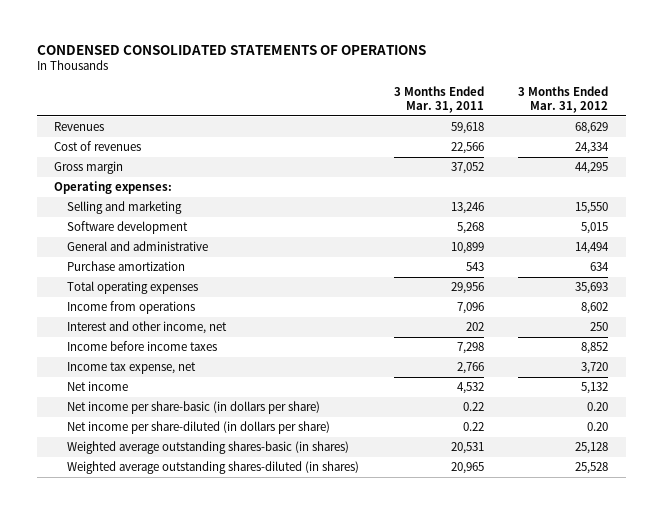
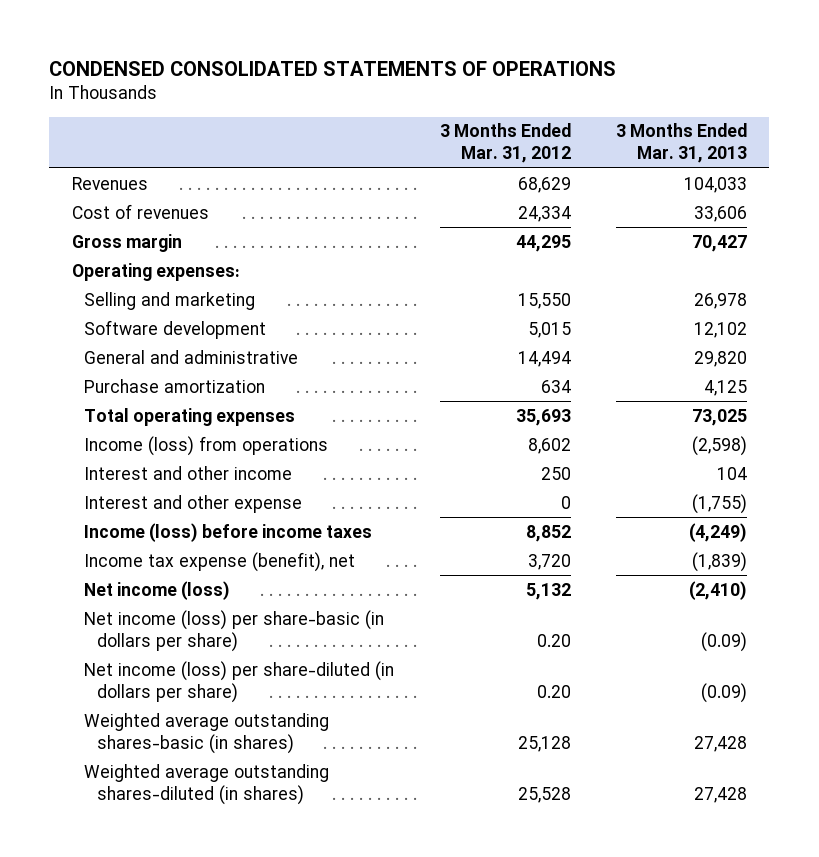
- | 3 Months Ended Mar. 31, 2011 | 3 Months Ended Mar. 31, 2012
+ | 3 Months Ended Mar. 31, 2012 | 3 Months Ended Mar. 31, 2013
- Income from operations | 7,096 | 8,602
- Interest and other income, net | 202 | 250
- Income before income taxes | 7,298 | 8,852
- Income tax expense, net | 2,766 | 3,720
- Net income | 4,532 | 5,132
- Net income per share-basic (in dollars per share) | 0.22 | 0.20
- Net income per share-diluted (in dollars per share) | 0.22 | 0.20
+ Income (loss) from operations | 8,602 | (2,598)
+ Interest and other income | 250 | 104
+ Interest and other expense | 0 | (1,755)
+ Income (loss) before income taxes | 8,852 | (4,249)
+ Income tax expense (benefit), net | 3,720 | (1,839)
+ Net income (loss) | 5,132 | (2,410)
+ Net income (loss) per share-basic (in dollars per share) | 0.20 | (0.09)
+ Net income (loss) per share-diluted (in dollars per share) | 0.20 | (0.09)

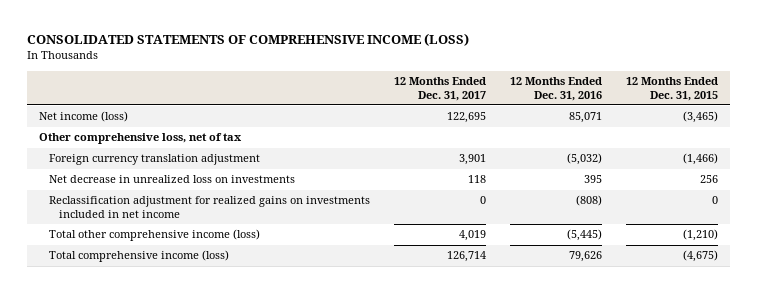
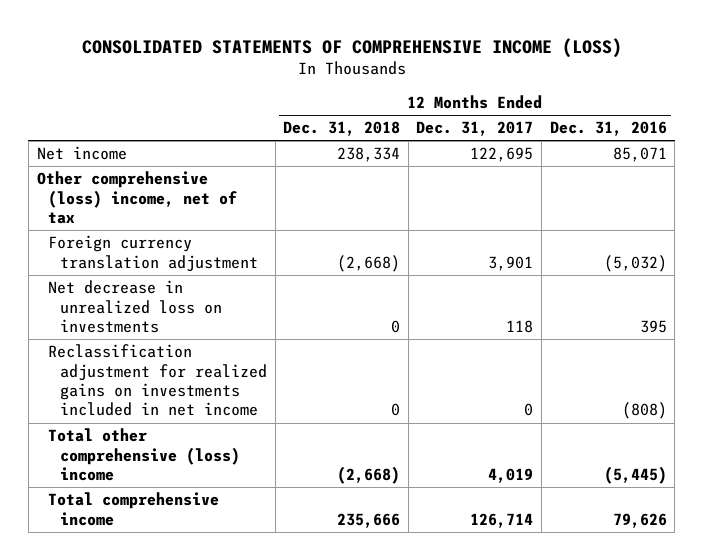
- | 12 Months Ended Dec. 31, 2017 | 12 Months Ended Dec. 31, 2016 | 12 Months Ended Dec. 31, 2015
+ | 12 Months Ended Dec. 31, 2018 | 12 Months Ended Dec. 31, 2017 | 12 Months Ended Dec. 31, 2016
- Net income (loss) | 122,695 | 85,071 | (3,465)
- Other comprehensive loss, net of tax
+ Net income | 238,334 | 122,695 | 85,071
+ Other comprehensive (loss) income, net of tax
- Total other comprehensive income (loss) | 4,019 | (5,445) | (1,210)
- Total comprehensive income (loss) | 126,714 | 79,626 | (4,675)
+ Total other comprehensive (loss) income | (2,668) | 4,019 | (5,445)
+ Total comprehensive income | 235,666 | 126,714 | 79,626

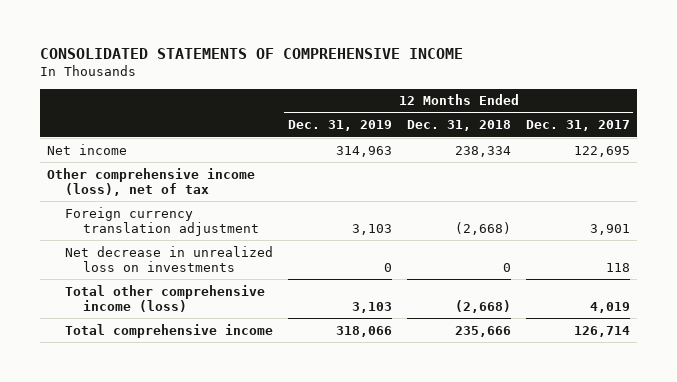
- CONSOLIDATED STATEMENTS OF COMPREHENSIVE INCOME (LOSS)
+ CONSOLIDATED STATEMENTS OF COMPREHENSIVE INCOME
- | 12 Months Ended Dec. 31, 2018 | 12 Months Ended Dec. 31, 2017 | 12 Months Ended Dec. 31, 2016
+ | 12 Months Ended Dec. 31, 2019 | 12 Months Ended Dec. 31, 2018 | 12 Months Ended Dec. 31, 2017
- Other comprehensive (loss) income, net of tax
+ Other comprehensive income (loss), net of tax
- Reclassification adjustment for realized gains on investments included in net income | 0 | 0 | (808)
- Total other comprehensive (loss) income | (2,668) | 4,019 | (5,445)
+ Total other comprehensive income (loss) | 3,103 | (2,668) | 4,019

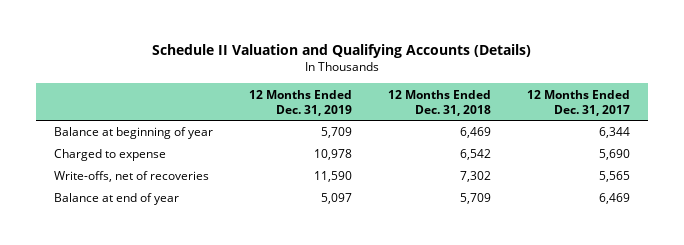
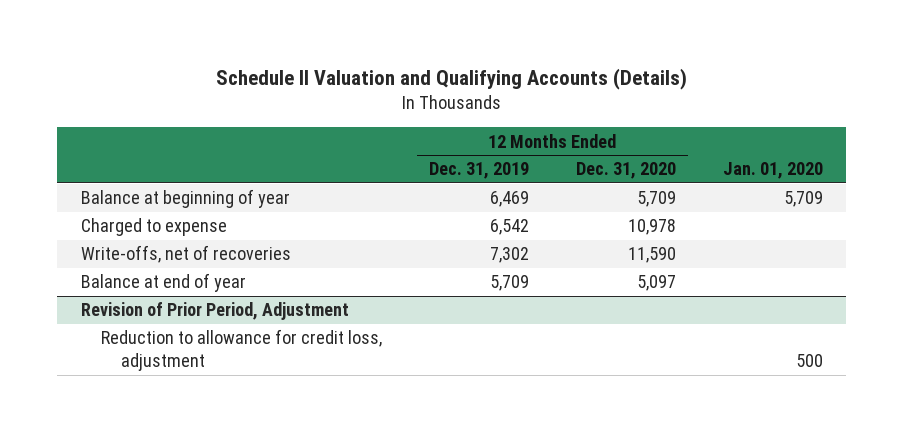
- | 12 Months Ended Dec. 31, 2019 | 12 Months Ended Dec. 31, 2018 | 12 Months Ended Dec. 31, 2017
+ | 12 Months Ended Dec. 31, 2019 | 12 Months Ended Dec. 31, 2020 | Jan. 01, 2020
- Balance at beginning of year | 5,709 | 6,469 | 6,344
- Charged to expense | 10,978 | 6,542 | 5,690
- Write-offs, net of recoveries | 11,590 | 7,302 | 5,565
- Balance at end of year | 5,097 | 5,709 | 6,469
+ Balance at beginning of year | 6,469 | 5,709 | 5,709
+ Charged to expense | 6,542 | 10,978 |
+ Write-offs, net of recoveries | 7,302 | 11,590 |
+ Balance at end of year | 5,709 | 5,097 |
+ Revision of Prior Period, Adjustment
+ Reduction to allowance for credit loss, adjustment | | | 500

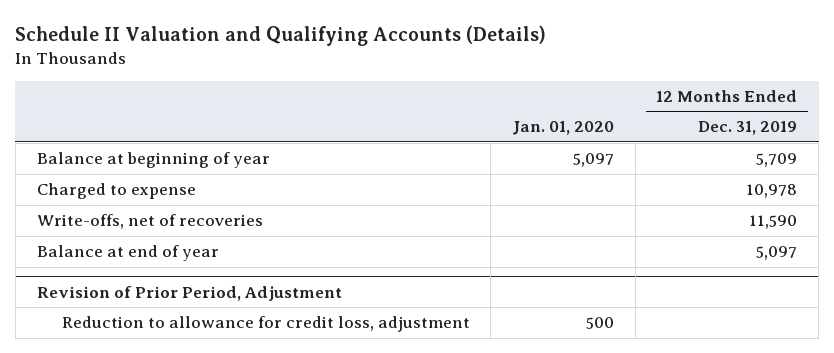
- | 12 Months Ended Dec. 31, 2019 | 12 Months Ended Dec. 31, 2020 | Jan. 01, 2020
+ | Jan. 01, 2020 | 12 Months Ended Dec. 31, 2019
- Balance at beginning of year | 6,469 | 5,709 | 5,709
- Charged to expense | 6,542 | 10,978 |
- Write-offs, net of recoveries | 7,302 | 11,590 |
- Balance at end of year | 5,709 | 5,097 |
+ Balance at beginning of year | 5,097 | 5,709
+ Charged to expense | | 10,978
+ Write-offs, net of recoveries | | 11,590
+ Balance at end of year | | 5,097

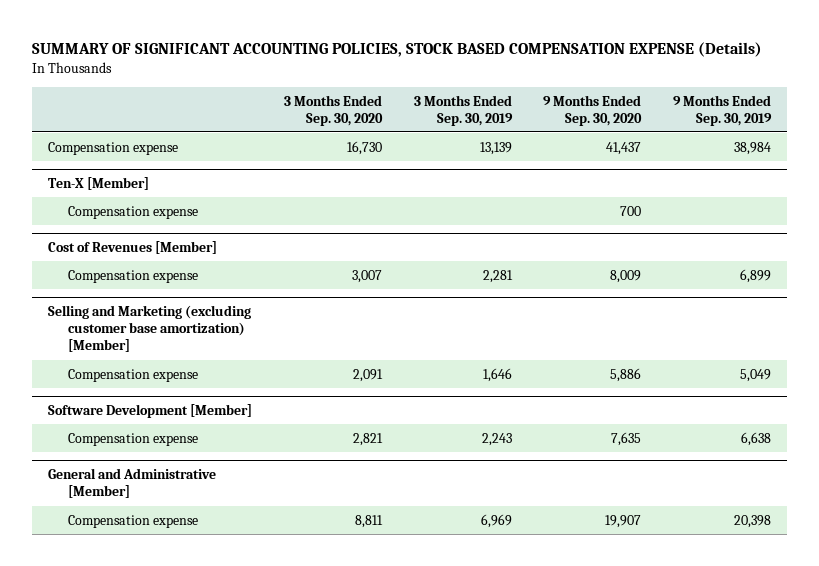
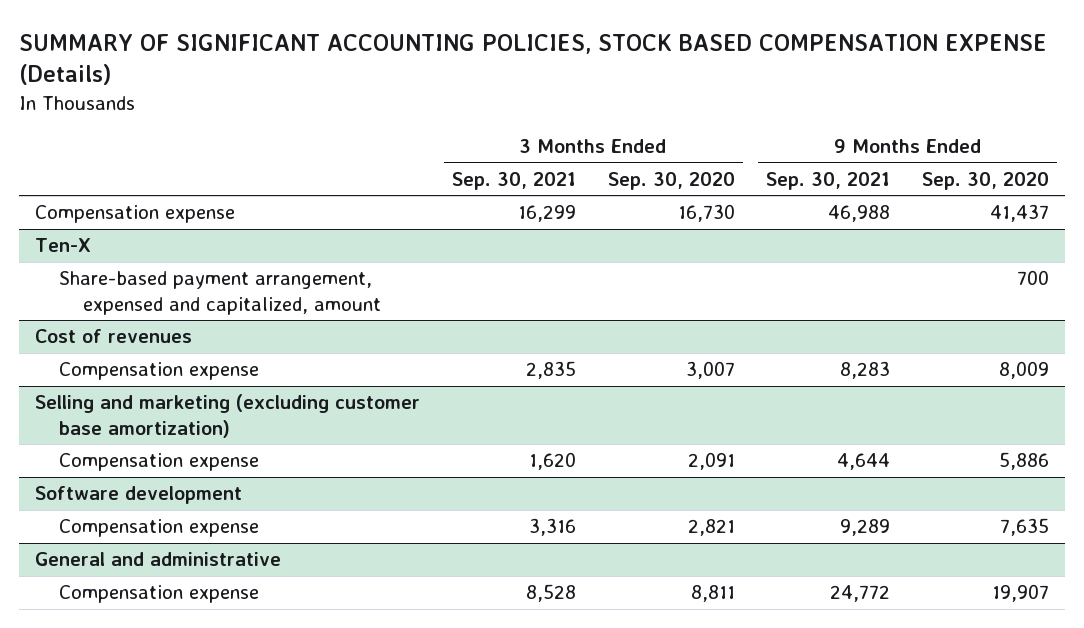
- | 3 Months Ended Sep. 30, 2020 | 3 Months Ended Sep. 30, 2019 | 9 Months Ended Sep. 30, 2020 | 9 Months Ended Sep. 30, 2019
+ | 3 Months Ended Sep. 30, 2021 | 3 Months Ended Sep. 30, 2020 | 9 Months Ended Sep. 30, 2021 | 9 Months Ended Sep. 30, 2020
- Ten-X [Member]
- Compensation expense | | | 700 |
- Cost of Revenues [Member]
+ Ten-X
+ Share-based payment arrangement, expensed and capitalized, amount | | | | 700
+ Cost of revenues
- Selling and Marketing (excluding customer base amortization) [Member]
+ Selling and marketing (excluding customer base amortization)
- Software Development [Member]
+ Software development
- General and Administrative [Member]
+ General and administrative

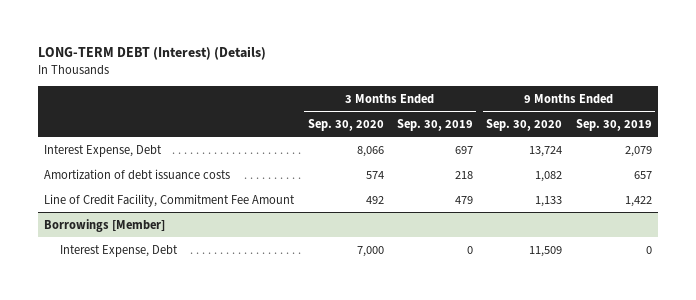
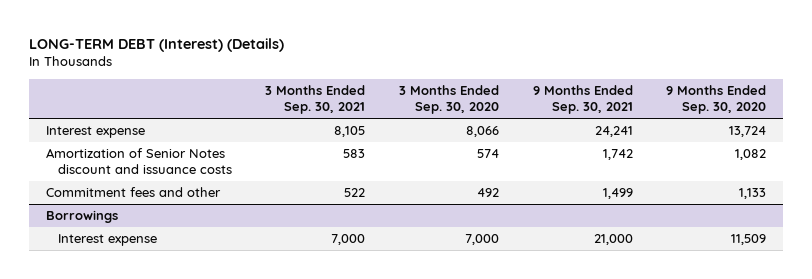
- | 3 Months Ended Sep. 30, 2020 | 3 Months Ended Sep. 30, 2019 | 9 Months Ended Sep. 30, 2020 | 9 Months Ended Sep. 30, 2019
+ | 3 Months Ended Sep. 30, 2021 | 3 Months Ended Sep. 30, 2020 | 9 Months Ended Sep. 30, 2021 | 9 Months Ended Sep. 30, 2020
- Interest Expense, Debt | 8,066 | 697 | 13,724 | 2,079
- Amortization of debt issuance costs | 574 | 218 | 1,082 | 657
- Line of Credit Facility, Commitment Fee Amount | 492 | 479 | 1,133 | 1,422
- Borrowings [Member]
- Interest Expense, Debt | 7,000 | 0 | 11,509 | 0
+ Interest expense | 8,105 | 8,066 | 24,241 | 13,724
+ Amortization of Senior Notes discount and issuance costs | 583 | 574 | 1,742 | 1,082
+ Commitment fees and other | 522 | 492 | 1,499 | 1,133
+ Borrowings
+ Interest expense | 7,000 | 7,000 | 21,000 | 11,509

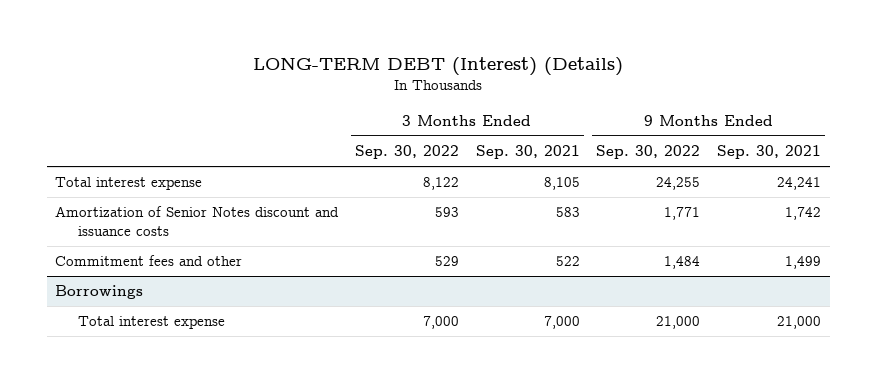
- | 3 Months Ended Sep. 30, 2021 | 3 Months Ended Sep. 30, 2020 | 9 Months Ended Sep. 30, 2021 | 9 Months Ended Sep. 30, 2020
+ | 3 Months Ended Sep. 30, 2022 | 3 Months Ended Sep. 30, 2021 | 9 Months Ended Sep. 30, 2022 | 9 Months Ended Sep. 30, 2021
- Interest expense | 8,105 | 8,066 | 24,241 | 13,724
+ Total interest expense | 8,122 | 8,105 | 24,255 | 24,241
@ Borrowings
- Interest expense | 7,000 | 7,000 | 21,000 | 11,509
+ Total interest expense | 7,000 | 7,000 | 21,000 | 21,000

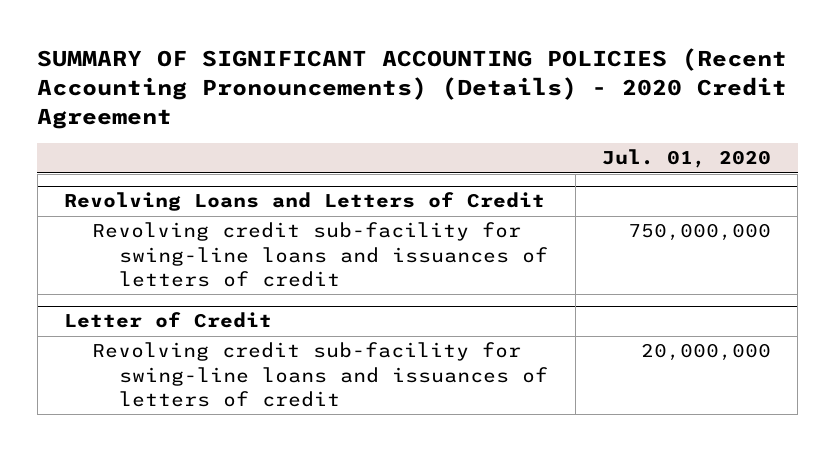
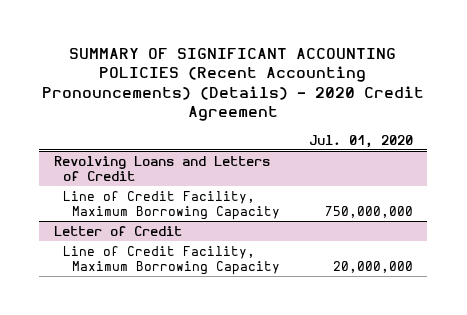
@ Revolving Loans and Letters of Credit
- Revolving credit sub-facility for swing-line loans and issuances of letters of credit | 750,000,000
+ Line of Credit Facility, Maximum Borrowing Capacity | 750,000,000
@ Letter of Credit
- Revolving credit sub-facility for swing-line loans and issuances of letters of credit | 20,000,000
+ Line of Credit Facility, Maximum Borrowing Capacity | 20,000,000

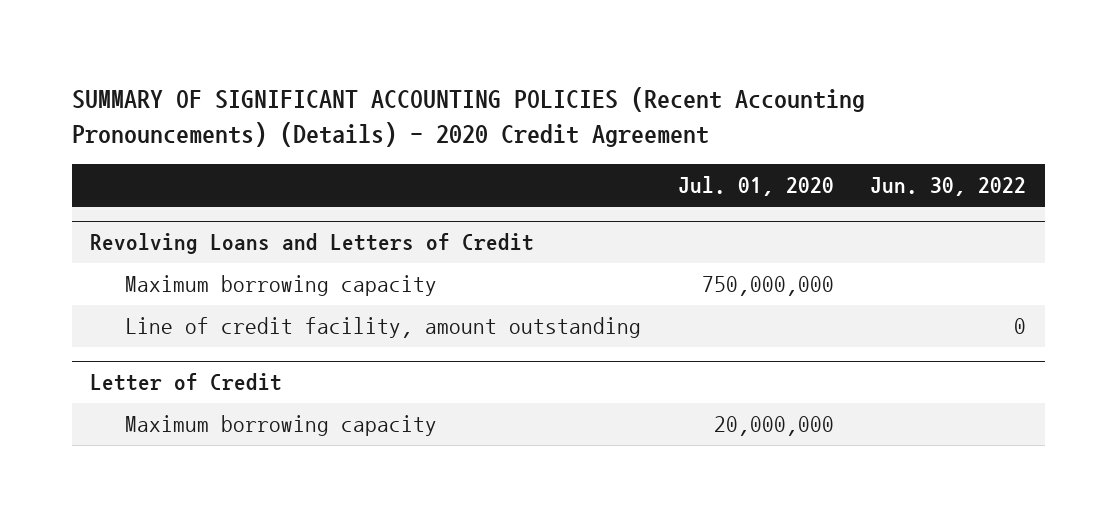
- | Jul. 01, 2020
+ | Jul. 01, 2020 | Jun. 30, 2022
@ Revolving Loans and Letters of Credit
- Line of Credit Facility, Maximum Borrowing Capacity | 750,000,000
+ Maximum borrowing capacity | 750,000,000 |
+ Line of credit facility, amount outstanding | | 0
@ Letter of Credit
- Line of Credit Facility, Maximum Borrowing Capacity | 20,000,000
+ Maximum borrowing capacity | 20,000,000 |

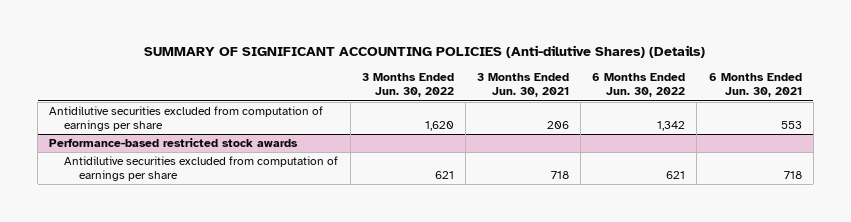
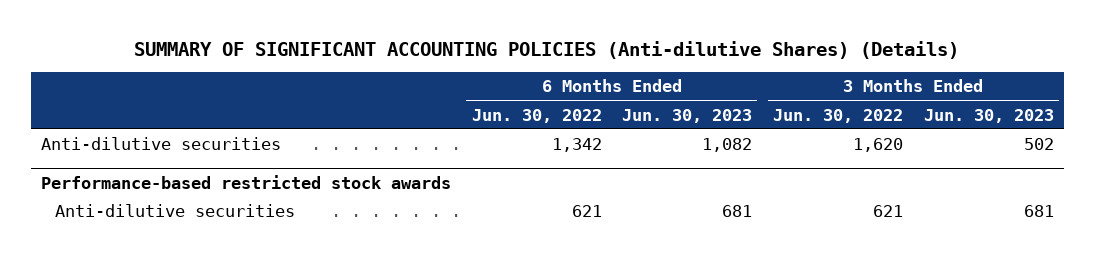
- | 3 Months Ended Jun. 30, 2022 | 3 Months Ended Jun. 30, 2021 | 6 Months Ended Jun. 30, 2022 | 6 Months Ended Jun. 30, 2021
+ | 6 Months Ended Jun. 30, 2022 | 6 Months Ended Jun. 30, 2023 | 3 Months Ended Jun. 30, 2022 | 3 Months Ended Jun. 30, 2023
- Antidilutive securities excluded from computation of earnings per share | 1,620 | 206 | 1,342 | 553
+ Anti-dilutive securities | 1,342 | 1,082 | 1,620 | 502
@ Performance-based restricted stock awards
- Antidilutive securities excluded from computation of earnings per share | 621 | 718 | 621 | 718
+ Anti-dilutive securities | 621 | 681 | 621 | 681

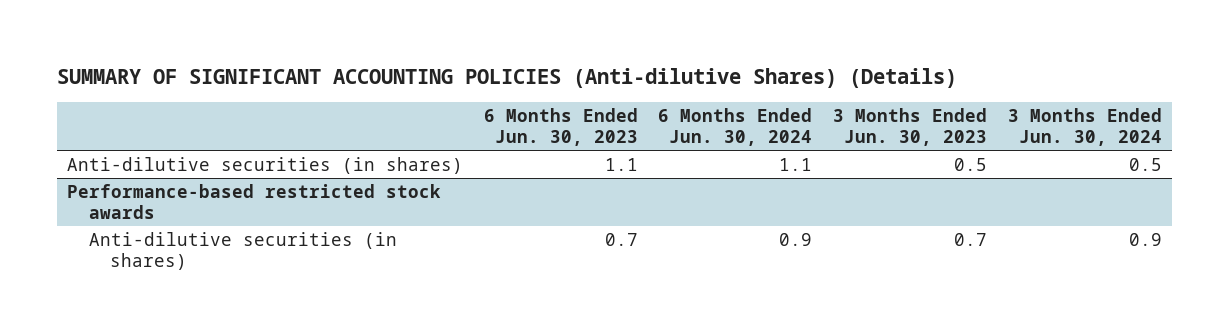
- | 6 Months Ended Jun. 30, 2022 | 6 Months Ended Jun. 30, 2023 | 3 Months Ended Jun. 30, 2022 | 3 Months Ended Jun. 30, 2023
+ | 6 Months Ended Jun. 30, 2023 | 6 Months Ended Jun. 30, 2024 | 3 Months Ended Jun. 30, 2023 | 3 Months Ended Jun. 30, 2024
- Anti-dilutive securities | 1,342 | 1,082 | 1,620 | 502
+ Anti-dilutive securities (in shares) | 1.1 | 1.1 | 0.5 | 0.5
@ Performance-based restricted stock awards
- Anti-dilutive securities | 621 | 681 | 621 | 681
+ Anti-dilutive securities (in shares) | 0.7 | 0.9 | 0.7 | 0.9

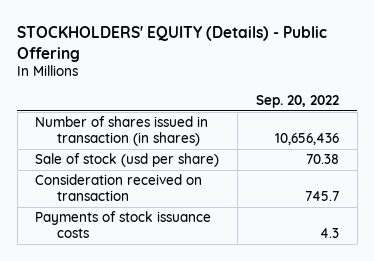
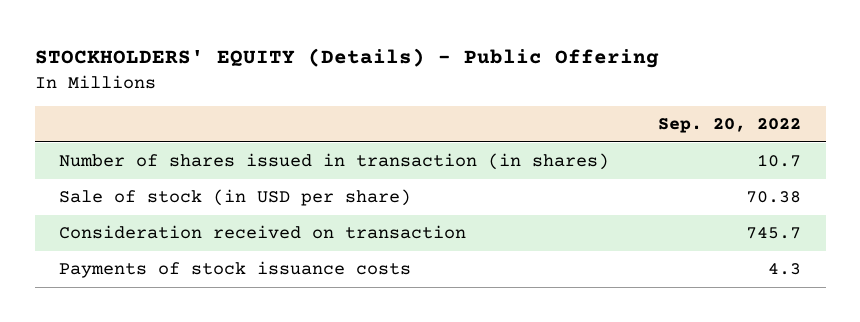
- Number of shares issued in transaction (in shares) | 10,656,436
- Sale of stock (usd per share) | 70.38
+ Number of shares issued in transaction (in shares) | 10.7
+ Sale of stock (in USD per share) | 70.38

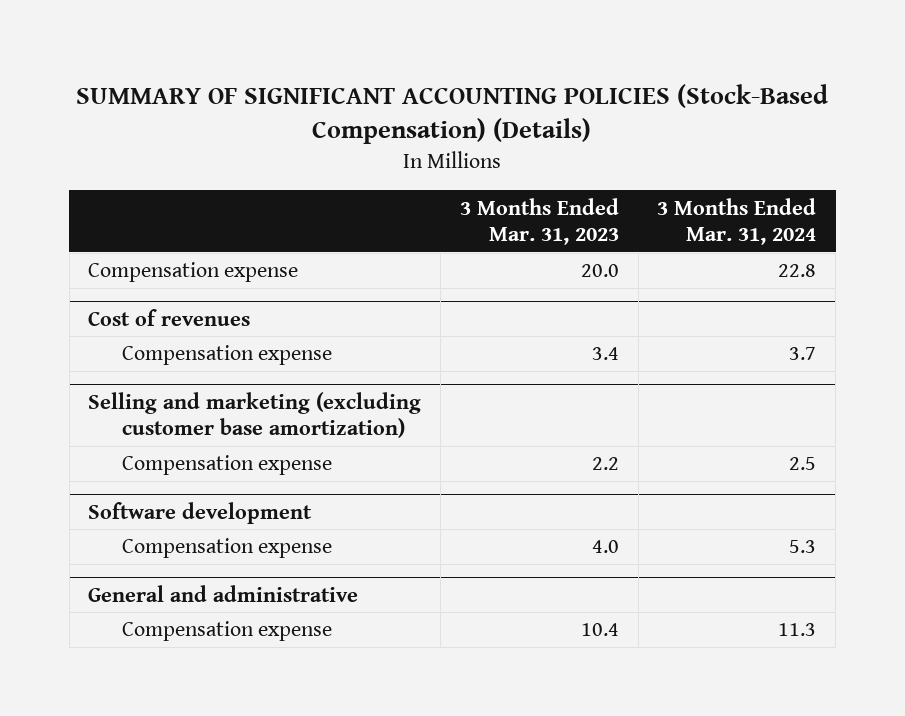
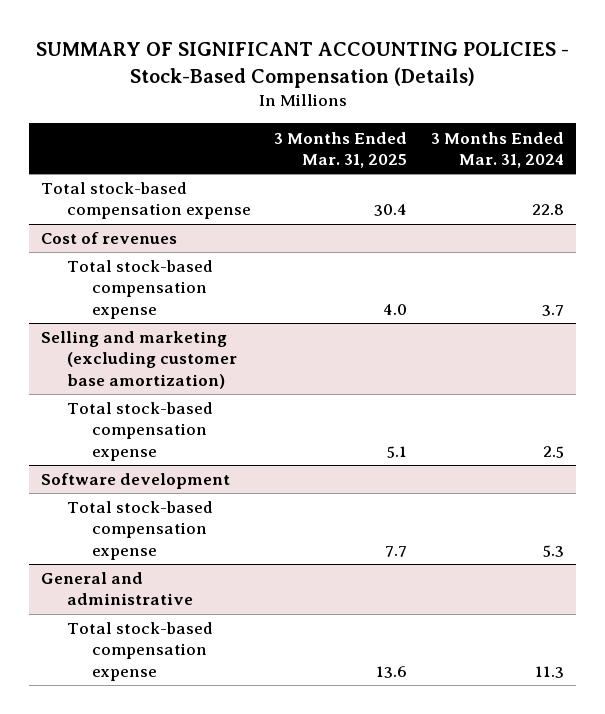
- SUMMARY OF SIGNIFICANT ACCOUNTING POLICIES (Stock-Based Compensation) (Details)
+ SUMMARY OF SIGNIFICANT ACCOUNTING POLICIES - Stock-Based Compensation (Details)
- | 3 Months Ended Mar. 31, 2023 | 3 Months Ended Mar. 31, 2024
+ | 3 Months Ended Mar. 31, 2025 | 3 Months Ended Mar. 31, 2024
- Compensation expense | 20.0 | 22.8
+ Total stock-based compensation expense | 30.4 | 22.8
@ Cost of revenues
- Compensation expense | 3.4 | 3.7
+ Total stock-based compensation expense | 4.0 | 3.7
@ Selling and marketing (excluding customer base amortization)
- Compensation expense | 2.2 | 2.5
+ Total stock-based compensation expense | 5.1 | 2.5
@ Software development
- Compensation expense | 4.0 | 5.3
+ Total stock-based compensation expense | 7.7 | 5.3
@ General and administrative
- Compensation expense | 10.4 | 11.3
+ Total stock-based compensation expense | 13.6 | 11.3

